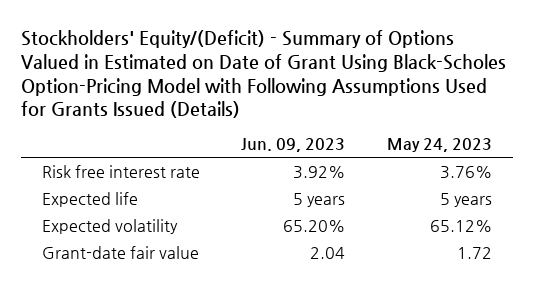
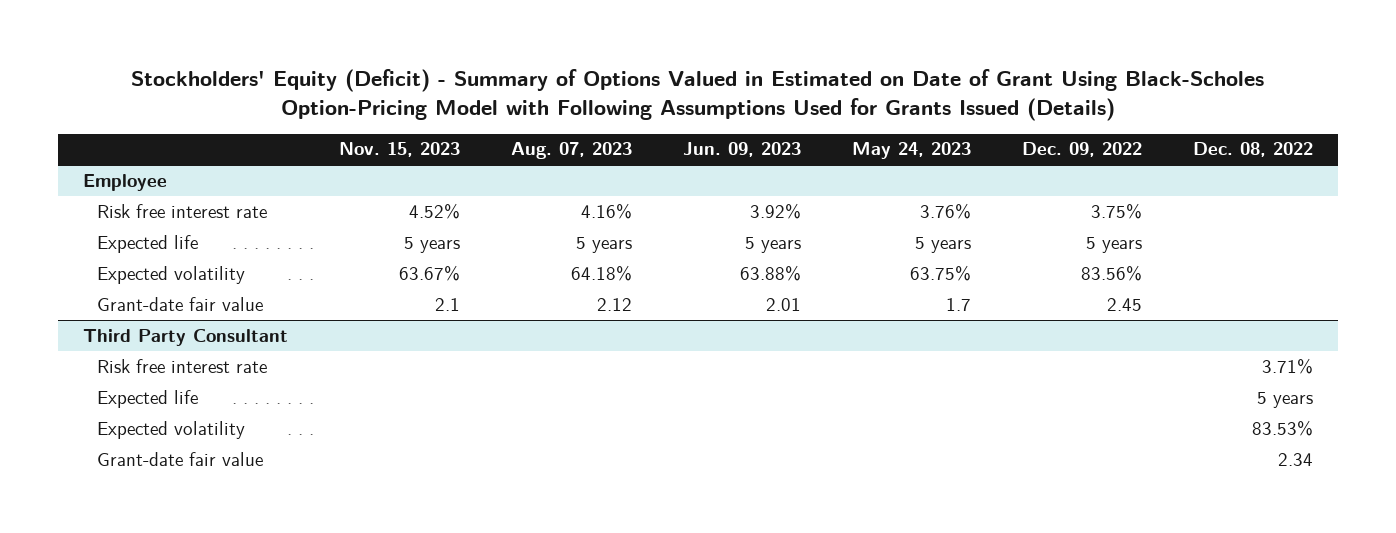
- Stockholders' Equity/(Deficit) - Summary of Options Valued in Estimated on Date of Grant Using Black-Scholes Option-Pricing Model with Following Assumptions Used for Grants Issued (Details)
+ Stockholders' Equity (Deficit) - Summary of Options Valued in Estimated on Date of Grant Using Black-Scholes Option-Pricing Model with Following Assumptions Used for Grants Issued (Details)
- | Jun. 09, 2023 | May 24, 2023
+ | Nov. 15, 2023 | Aug. 07, 2023 | Jun. 09, 2023 | May 24, 2023 | Dec. 09, 2022 | Dec. 08, 2022
+ Employee
- Expected volatility | 65.20% | 65.12%
- Grant-date fair value | 2.04 | 1.72
+ Expected volatility | 63.67% | 64.18% | 63.88% | 63.75% | 83.56% |
+ Grant-date fair value | 2.1 | 2.12 | 2.01 | 1.7 | 2.45 |
+ Third Party Consultant
+ Risk free interest rate | | | | | | 3.71%
+ Expected life | | | | | | 5 years
+ Expected volatility | | | | | | 83.53%
+ Grant-date fair value | | | | | | 2.34

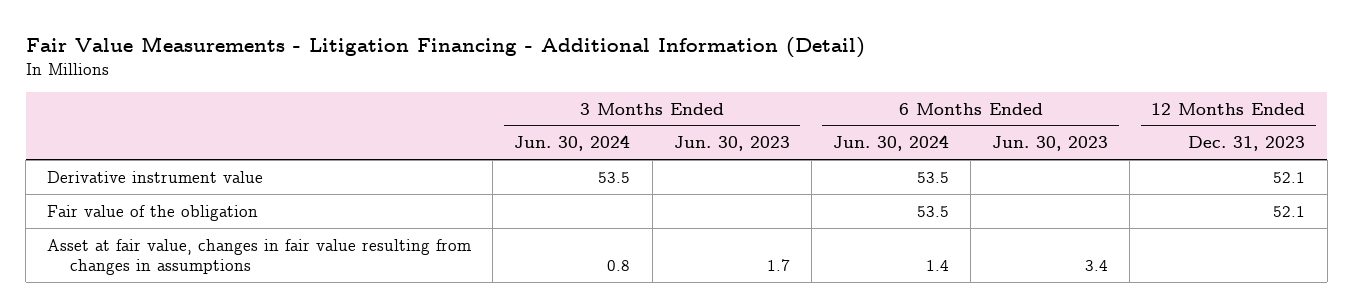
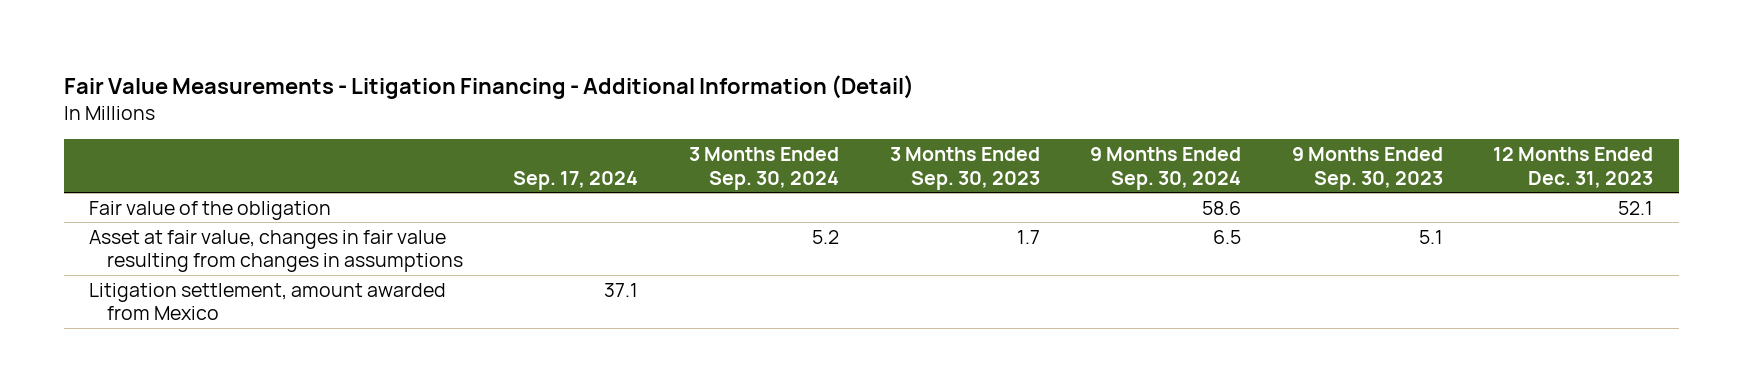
- | 3 Months Ended Jun. 30, 2024 | 3 Months Ended Jun. 30, 2023 | 6 Months Ended Jun. 30, 2024 | 6 Months Ended Jun. 30, 2023 | 12 Months Ended Dec. 31, 2023
+ | Sep. 17, 2024 | 3 Months Ended Sep. 30, 2024 | 3 Months Ended Sep. 30, 2023 | 9 Months Ended Sep. 30, 2024 | 9 Months Ended Sep. 30, 2023 | 12 Months Ended Dec. 31, 2023
- Derivative instrument value | 53.5 | | 53.5 | | 52.1
+ Litigation settlement, amount awarded from Mexico | 37.1 | | | | |

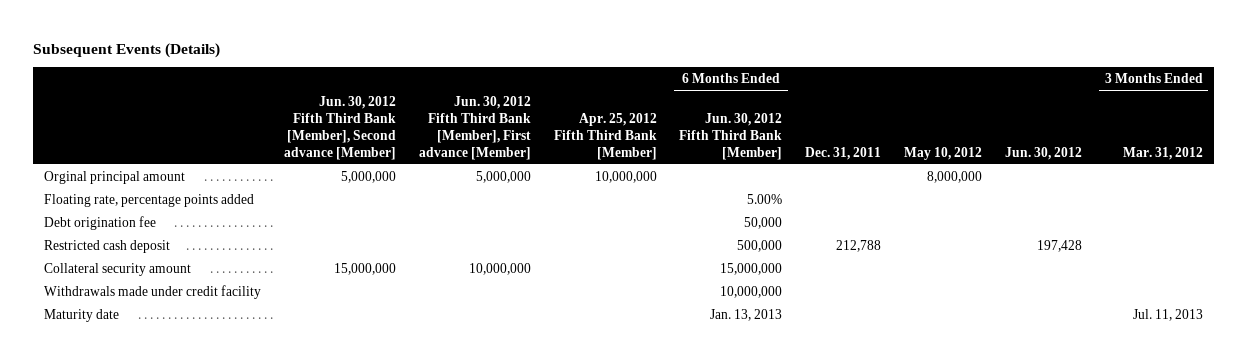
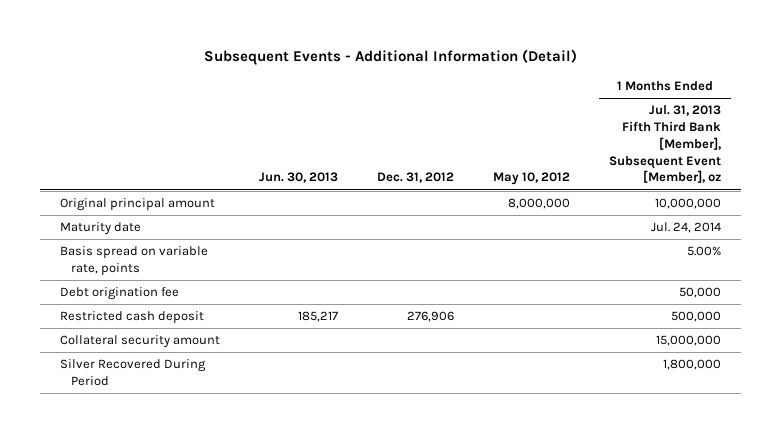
- Subsequent Events (Details)
+ Subsequent Events - Additional Information (Detail)
- | Jun. 30, 2012 Fifth Third Bank [Member], Second advance [Member] | Jun. 30, 2012 Fifth Third Bank [Member], First advance [Member] | Apr. 25, 2012 Fifth Third Bank [Member] | 6 Months Ended Jun. 30, 2012 Fifth Third Bank [Member] | Dec. 31, 2011 | May 10, 2012 | Jun. 30, 2012 | 3 Months Ended Mar. 31, 2012
+ | Jun. 30, 2013 | Dec. 31, 2012 | May 10, 2012 | 1 Months Ended Jul. 31, 2013 Fifth Third Bank [Member], Subsequent Event [Member], oz
- Orginal principal amount | 5,000,000 | 5,000,000 | 10,000,000 | | | 8,000,000 | |
- Floating rate, percentage points added | | | | 5.00% | | | |
+ Original principal amount | | | 8,000,000 | 10,000,000
moved up: Maturity date | | | | Jul. 24, 2014
+ Basis spread on variable rate, points | | | | 5.00%
- Withdrawals made under credit facility | | | | 10,000,000 | | | |
+ Silver Recovered During Period | | | | 1,800,000

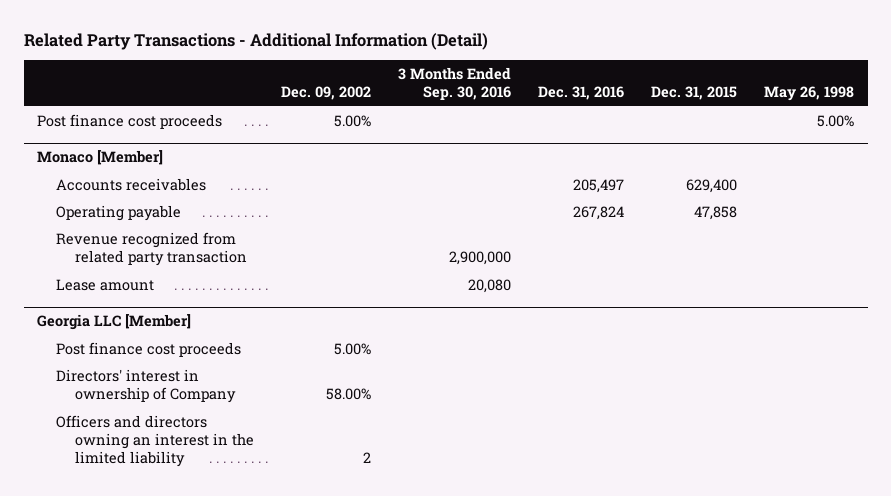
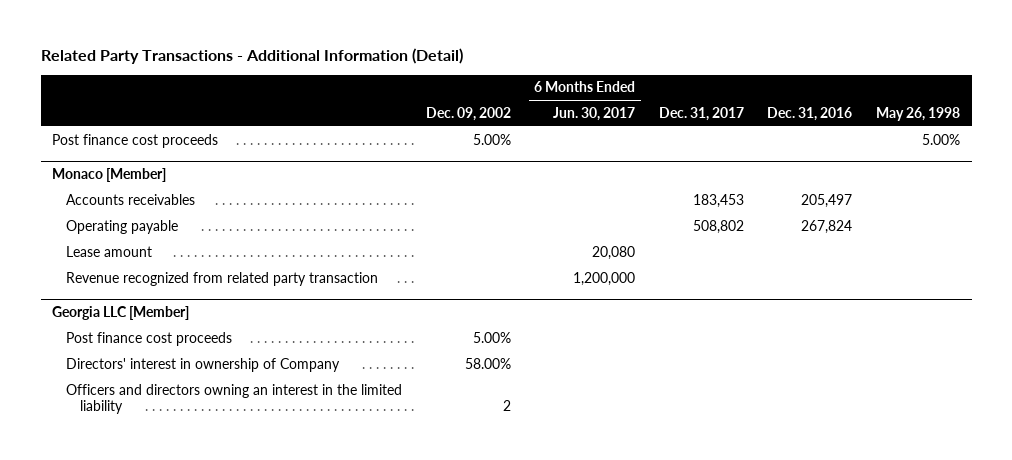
- | Dec. 09, 2002 | 3 Months Ended Sep. 30, 2016 | Dec. 31, 2016 | Dec. 31, 2015 | May 26, 1998
+ | Dec. 09, 2002 | 6 Months Ended Jun. 30, 2017 | Dec. 31, 2017 | Dec. 31, 2016 | May 26, 1998
@ Monaco [Member]
moved down: Revenue recognized from related party transaction | | 1,200,000 | | |

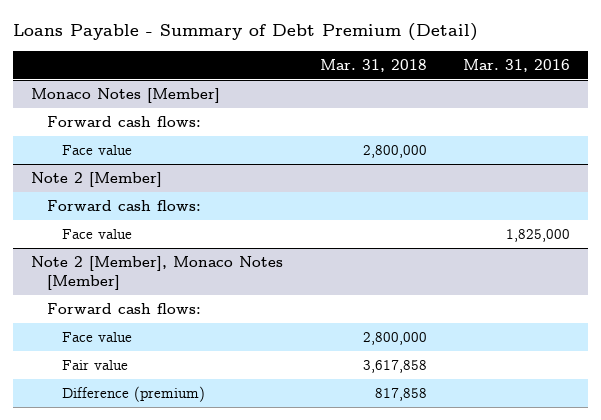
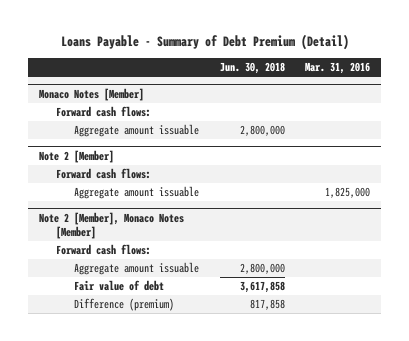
- | Mar. 31, 2018 | Mar. 31, 2016
+ | Jun. 30, 2018 | Mar. 31, 2016
@ Monaco Notes [Member]
- Face value | 2,800,000 |
+ Aggregate amount issuable | 2,800,000 |
@ Note 2 [Member]
- Face value | | 1,825,000
+ Aggregate amount issuable | | 1,825,000
@ Note 2 [Member], Monaco Notes [Member]
- Face value | 2,800,000 |
- Fair value | 3,617,858 |
+ Aggregate amount issuable | 2,800,000 |
+ Fair value of debt | 3,617,858 |

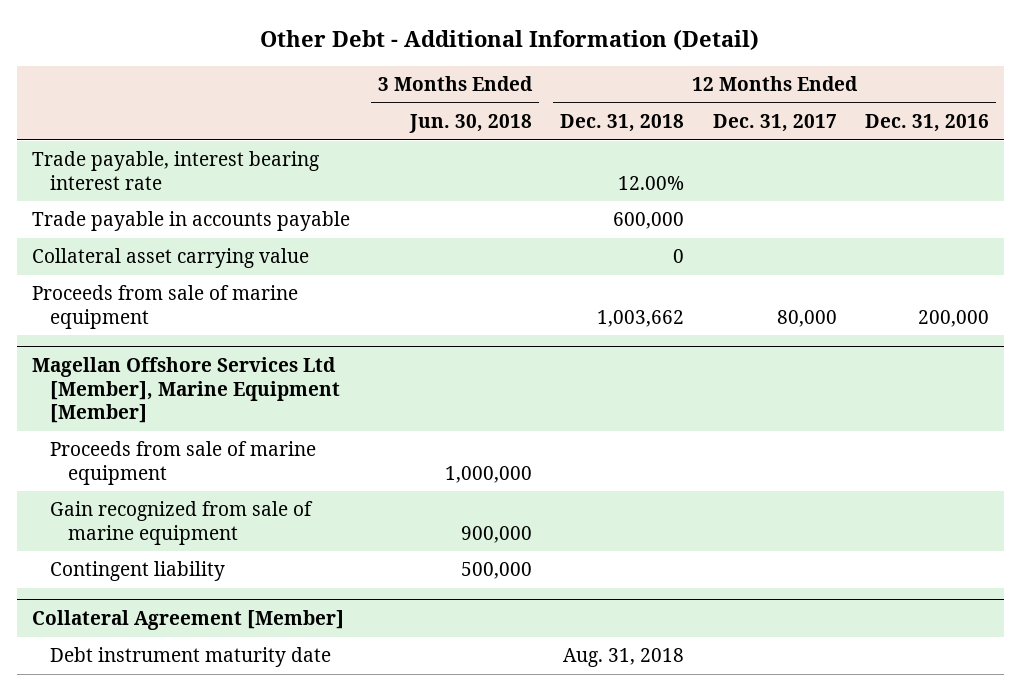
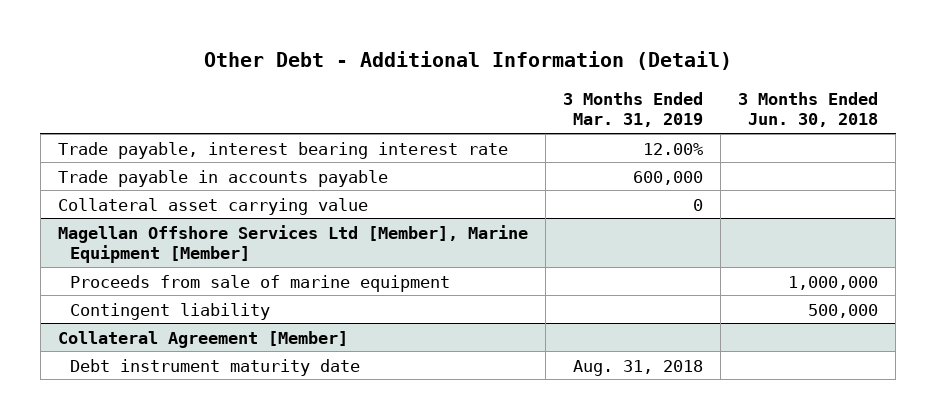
- | 3 Months Ended Jun. 30, 2018 | 12 Months Ended Dec. 31, 2018 | 12 Months Ended Dec. 31, 2017 | 12 Months Ended Dec. 31, 2016
+ | 3 Months Ended Mar. 31, 2019 | 3 Months Ended Jun. 30, 2018
- Proceeds from sale of marine equipment | | 1,003,662 | 80,000 | 200,000
@ Magellan Offshore Services Ltd [Member], Marine Equipment [Member]
- Gain recognized from sale of marine equipment | 900,000 | | |

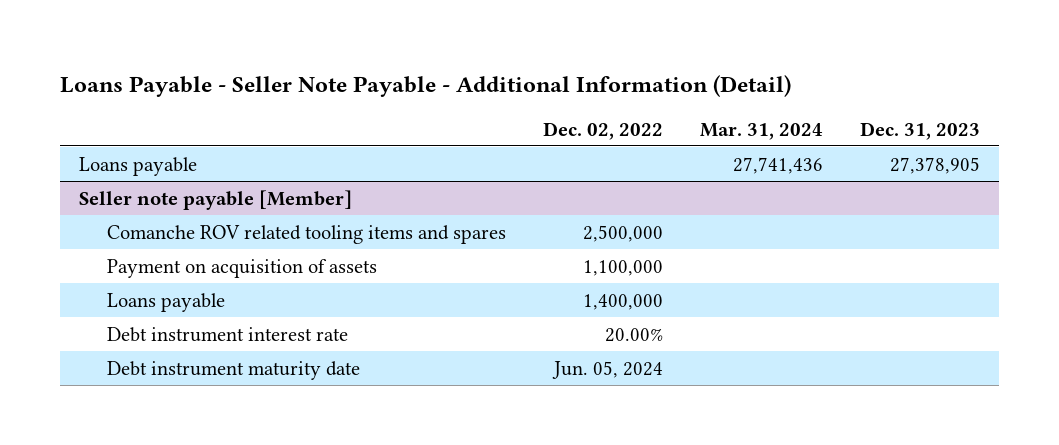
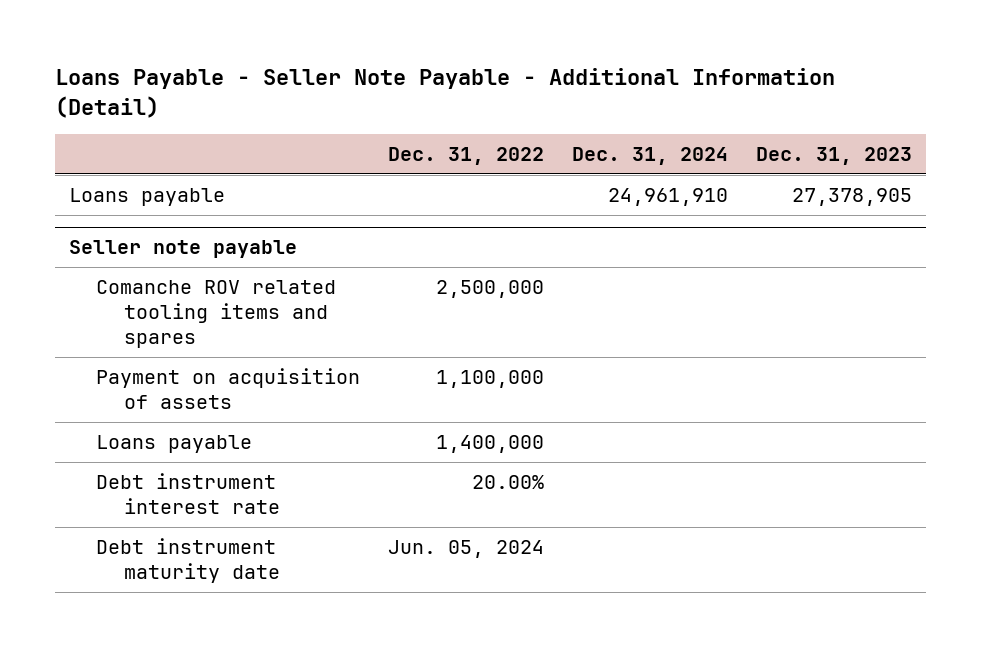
- | Dec. 02, 2022 | Mar. 31, 2024 | Dec. 31, 2023
+ | Dec. 31, 2022 | Dec. 31, 2024 | Dec. 31, 2023
- Seller note payable [Member]
+ Seller note payable

